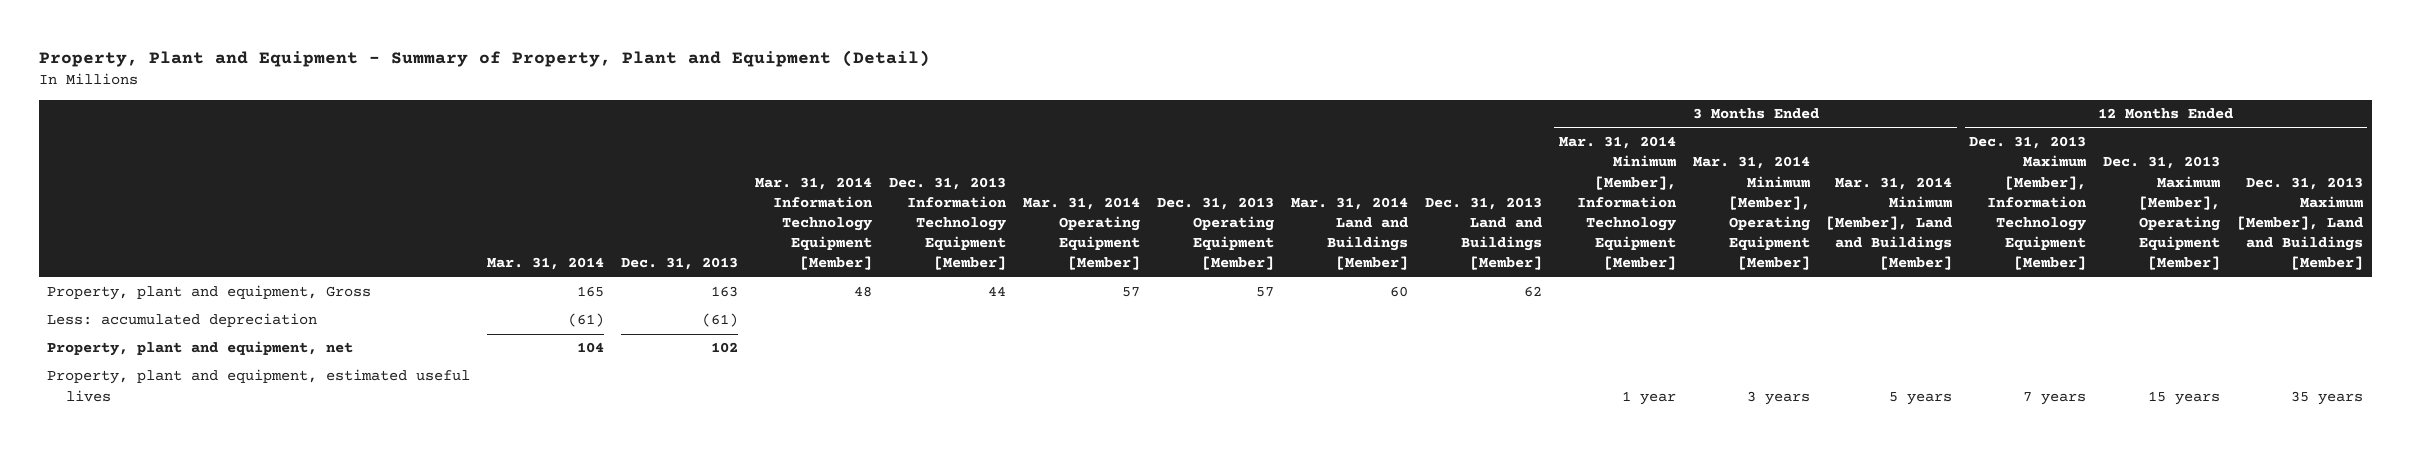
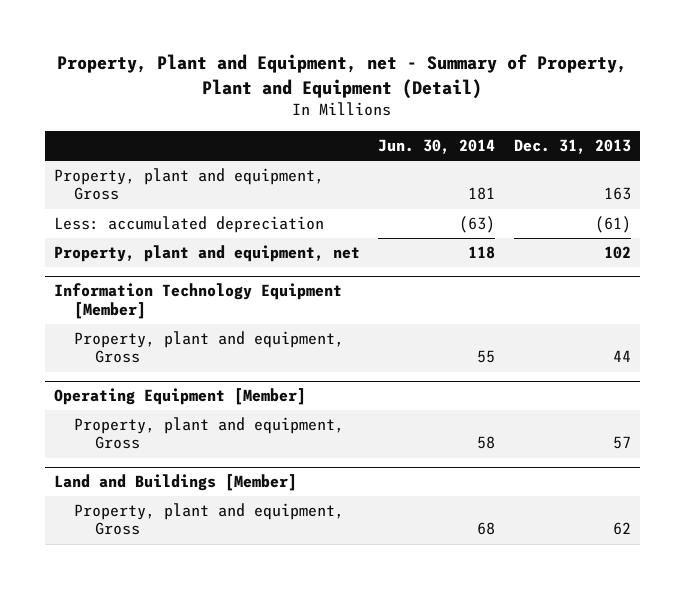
- Property, Plant and Equipment - Summary of Property, Plant and Equipment (Detail)
+ Property, Plant and Equipment, net - Summary of Property, Plant and Equipment (Detail)
- | Mar. 31, 2014 | Dec. 31, 2013 | Mar. 31, 2014 Information Technology Equipment [Member] | Dec. 31, 2013 Information Technology Equipment [Member] | Mar. 31, 2014 Operating Equipment [Member] | Dec. 31, 2013 Operating Equipment [Member] | Mar. 31, 2014 Land and Buildings [Member] | Dec. 31, 2013 Land and Buildings [Member] | 3 Months Ended Mar. 31, 2014 Minimum [Member], Information Technology Equipment [Member] | 3 Months Ended Mar. 31, 2014 Minimum [Member], Operating Equipment [Member] | 3 Months Ended Mar. 31, 2014 Minimum [Member], Land and Buildings [Member] | 12 Months Ended Dec. 31, 2013 Maximum [Member], Information Technology Equipment [Member] | 12 Months Ended Dec. 31, 2013 Maximum [Member], Operating Equipment [Member] | 12 Months Ended Dec. 31, 2013 Maximum [Member], Land and Buildings [Member]
+ | Jun. 30, 2014 | Dec. 31, 2013
- Property, plant and equipment, estimated useful lives | | | | | | | | | 1 year | 3 years | 5 years | 7 years | 15 years | 35 years
+ Information Technology Equipment [Member]
+ Property, plant and equipment, Gross | 55 | 44
+ Operating Equipment [Member]
+ Property, plant and equipment, Gross | 58 | 57
+ Land and Buildings [Member]
+ Property, plant and equipment, Gross | 68 | 62

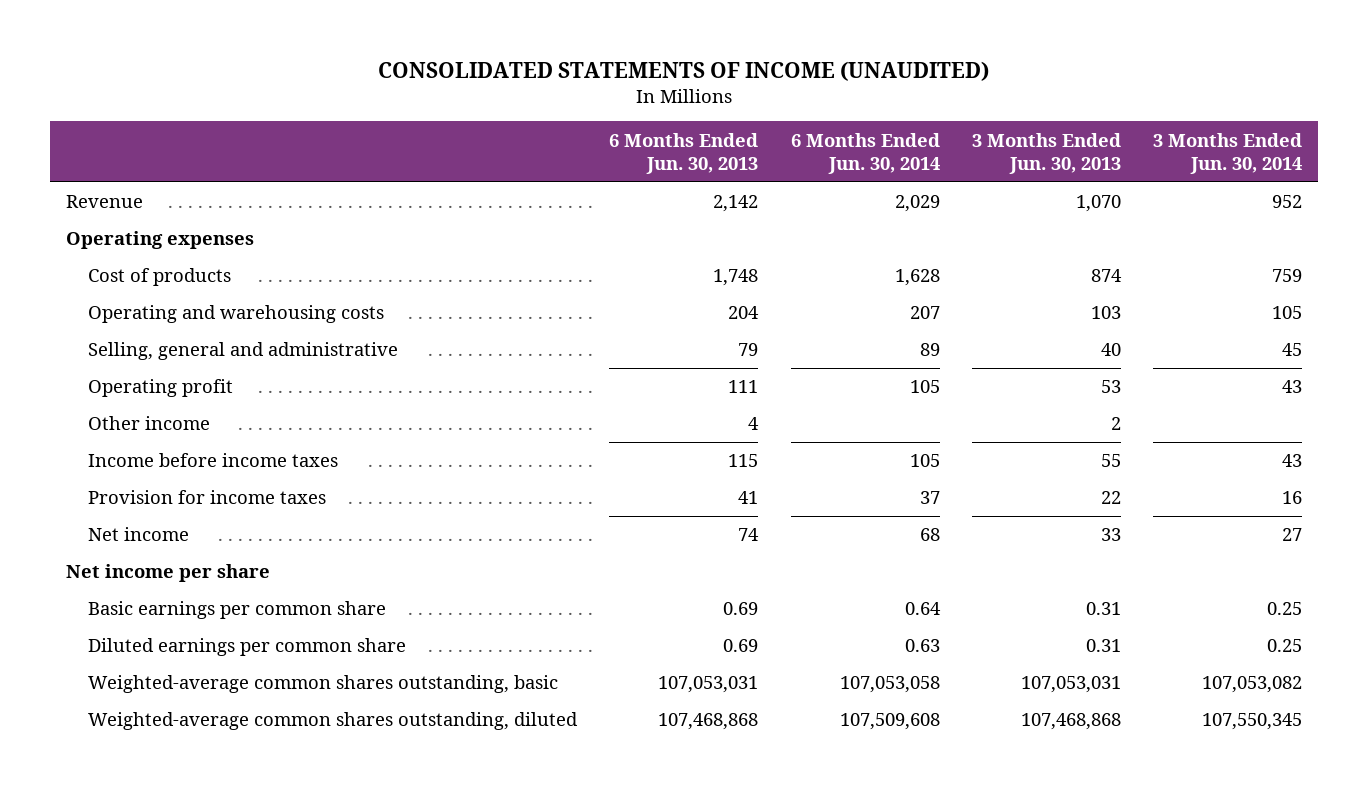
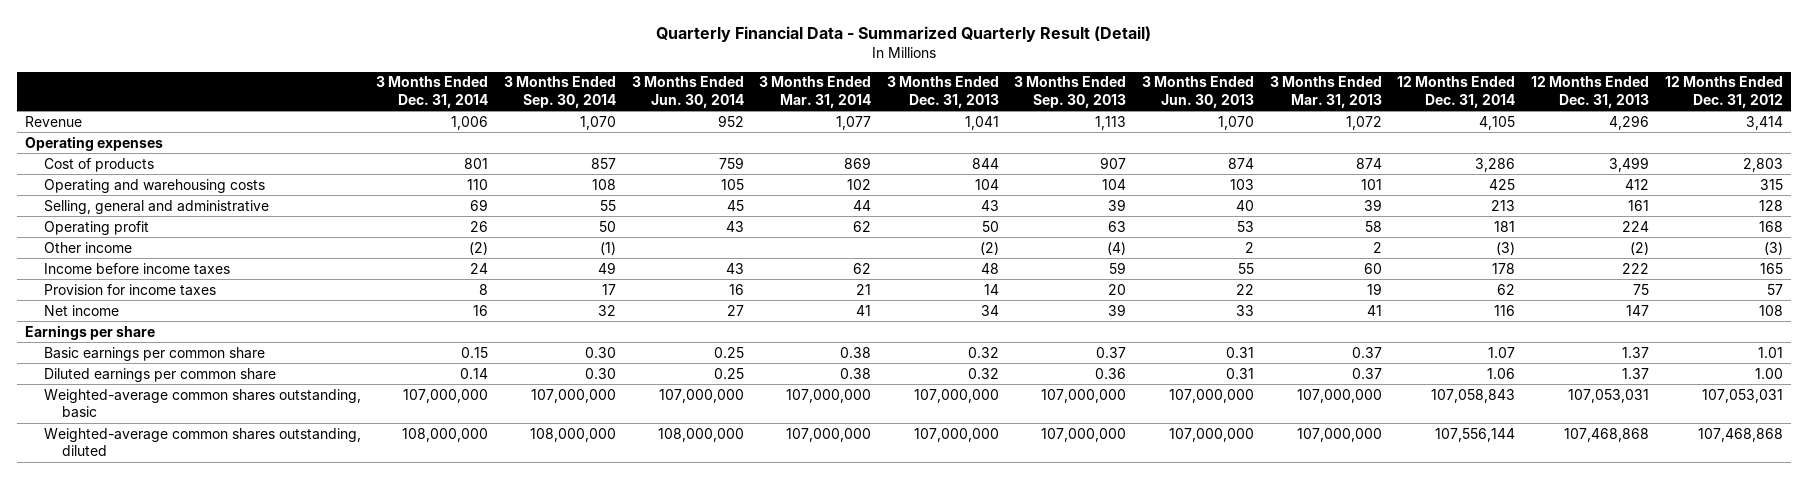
- CONSOLIDATED STATEMENTS OF INCOME (UNAUDITED)
+ Quarterly Financial Data - Summarized Quarterly Result (Detail)
- | 6 Months Ended Jun. 30, 2013 | 6 Months Ended Jun. 30, 2014 | 3 Months Ended Jun. 30, 2013 | 3 Months Ended Jun. 30, 2014
+ | 3 Months Ended Dec. 31, 2014 | 3 Months Ended Sep. 30, 2014 | 3 Months Ended Jun. 30, 2014 | 3 Months Ended Mar. 31, 2014 | 3 Months Ended Dec. 31, 2013 | 3 Months Ended Sep. 30, 2013 | 3 Months Ended Jun. 30, 2013 | 3 Months Ended Mar. 31, 2013 | 12 Months Ended Dec. 31, 2014 | 12 Months Ended Dec. 31, 2013 | 12 Months Ended Dec. 31, 2012
- Net income per share
+ Earnings per share
- Weighted-average common shares outstanding, basic | 107,053,031 | 107,053,058 | 107,053,031 | 107,053,082
- Weighted-average common shares outstanding, diluted | 107,468,868 | 107,509,608 | 107,468,868 | 107,550,345
+ Weighted-average common shares outstanding, basic | 107,000,000 | 107,000,000 | 107,000,000 | 107,000,000 | 107,000,000 | 107,000,000 | 107,000,000 | 107,000,000 | 107,058,843 | 107,053,031 | 107,053,031
+ Weighted-average common shares outstanding, diluted | 108,000,000 | 108,000,000 | 108,000,000 | 107,000,000 | 107,000,000 | 107,000,000 | 107,000,000 | 107,000,000 | 107,556,144 | 107,468,868 | 107,468,868

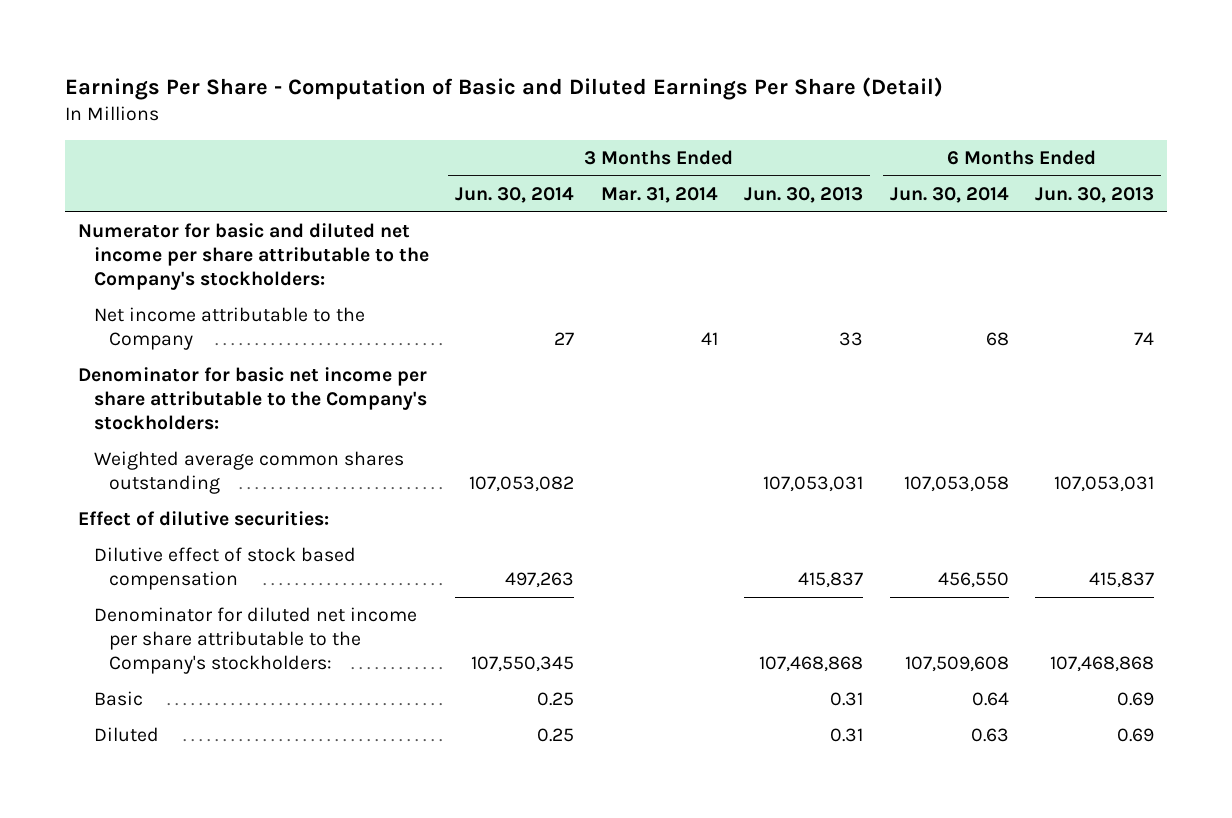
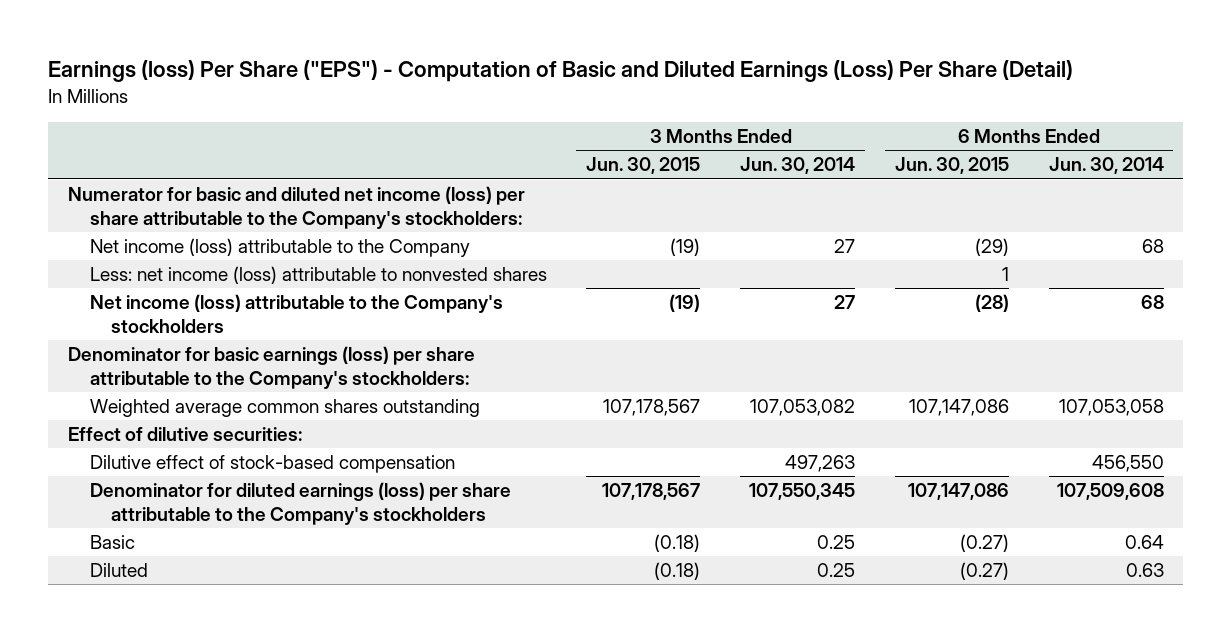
- Earnings Per Share - Computation of Basic and Diluted Earnings Per Share (Detail)
+ Earnings (loss) Per Share ("EPS") - Computation of Basic and Diluted Earnings (Loss) Per Share (Detail)
- | 3 Months Ended Jun. 30, 2014 | 3 Months Ended Mar. 31, 2014 | 3 Months Ended Jun. 30, 2013 | 6 Months Ended Jun. 30, 2014 | 6 Months Ended Jun. 30, 2013
+ | 3 Months Ended Jun. 30, 2015 | 3 Months Ended Jun. 30, 2014 | 6 Months Ended Jun. 30, 2015 | 6 Months Ended Jun. 30, 2014
- Numerator for basic and diluted net income per share attributable to the Company's stockholders:
- Net income attributable to the Company | 27 | 41 | 33 | 68 | 74
- Denominator for basic net income per share attributable to the Company's stockholders:
+ Numerator for basic and diluted net income (loss) per share attributable to the Company's stockholders:
+ Net income (loss) attributable to the Company | (19) | 27 | (29) | 68
+ Less: net income (loss) attributable to nonvested shares | | | 1 |
+ Net income (loss) attributable to the Company's stockholders | (19) | 27 | (28) | 68
+ Denominator for basic earnings (loss) per share attributable to the Company's stockholders:
- Dilutive effect of stock based compensation | 497,263 | | 415,837 | 456,550 | 415,837
- Denominator for diluted net income per share attributable to the Company's stockholders: | 107,550,345 | | 107,468,868 | 107,509,608 | 107,468,868
+ Dilutive effect of stock-based compensation | | 497,263 | | 456,550
+ Denominator for diluted earnings (loss) per share attributable to the Company's stockholders | 107,178,567 | 107,550,345 | 107,147,086 | 107,509,608

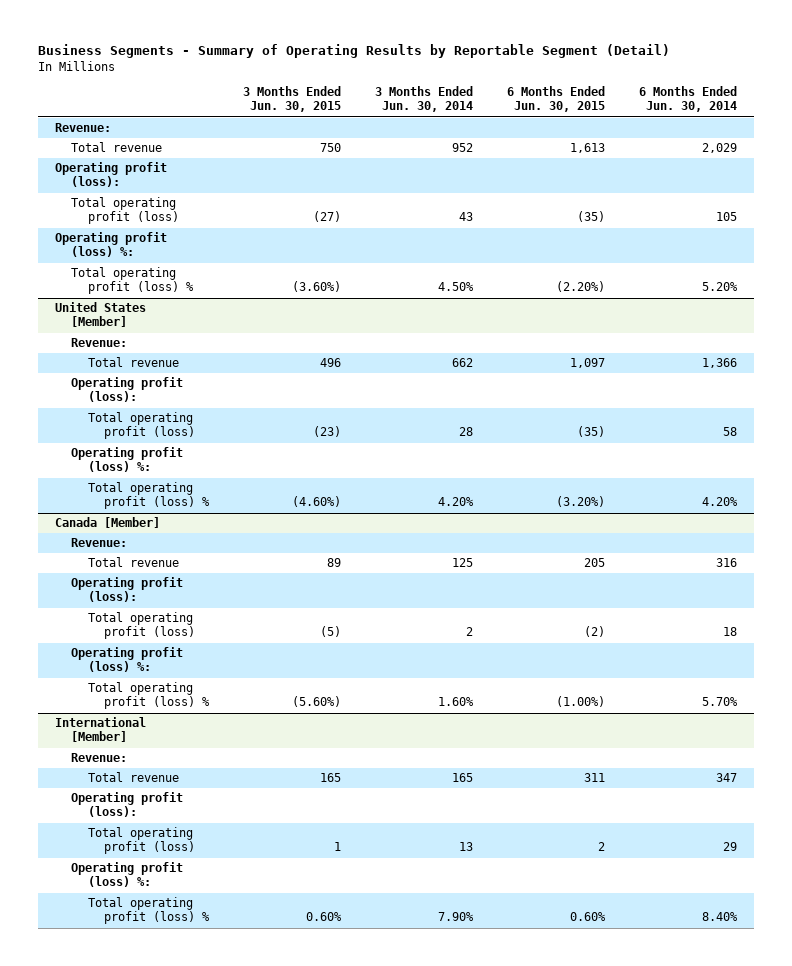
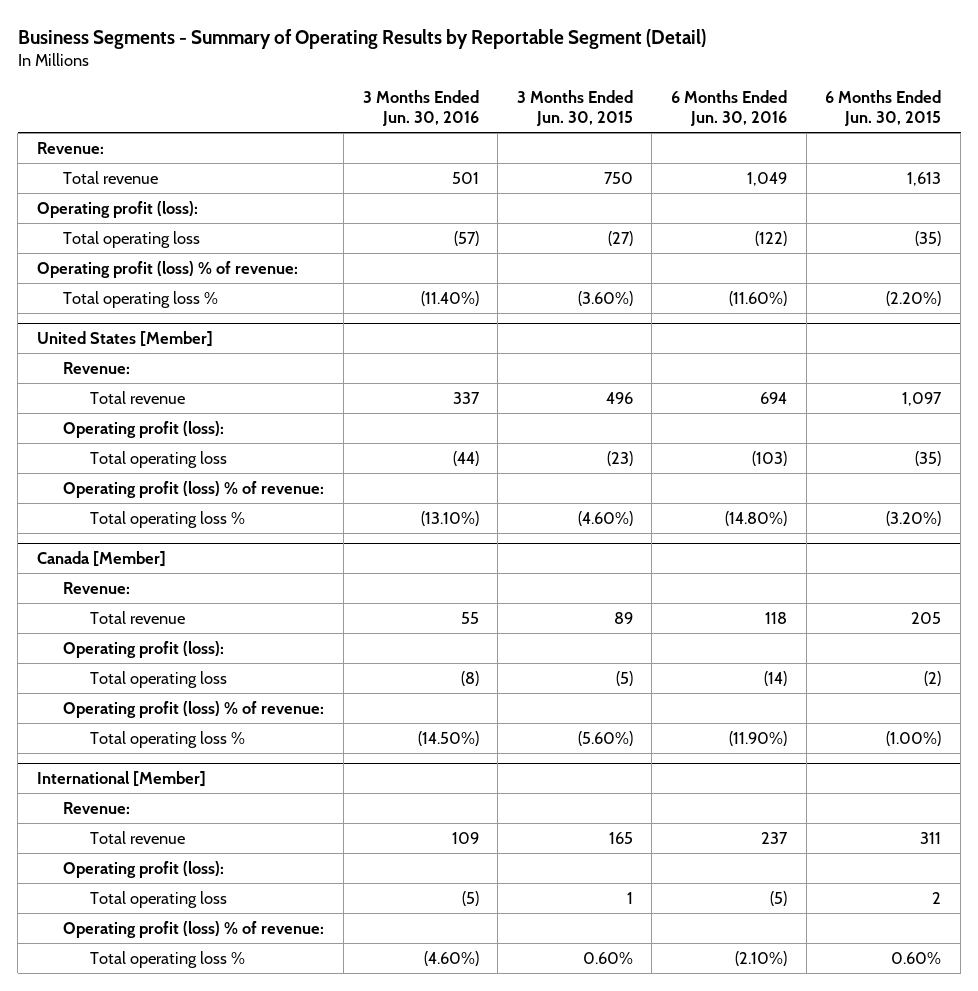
- | 3 Months Ended Jun. 30, 2015 | 3 Months Ended Jun. 30, 2014 | 6 Months Ended Jun. 30, 2015 | 6 Months Ended Jun. 30, 2014
+ | 3 Months Ended Jun. 30, 2016 | 3 Months Ended Jun. 30, 2015 | 6 Months Ended Jun. 30, 2016 | 6 Months Ended Jun. 30, 2015
- Total operating profit (loss) | (27) | 43 | (35) | 105
- Operating profit (loss) %:
- Total operating profit (loss) % | (3.60%) | 4.50% | (2.20%) | 5.20%
+ Total operating loss | (57) | (27) | (122) | (35)
+ Operating profit (loss) % of revenue:
+ Total operating loss % | (11.40%) | (3.60%) | (11.60%) | (2.20%)
@ United States [Member]
- Total operating profit (loss) | (23) | 28 | (35) | 58
- Operating profit (loss) %:
- Total operating profit (loss) % | (4.60%) | 4.20% | (3.20%) | 4.20%
+ Total operating loss | (44) | (23) | (103) | (35)
+ Operating profit (loss) % of revenue:
+ Total operating loss % | (13.10%) | (4.60%) | (14.80%) | (3.20%)
@ Canada [Member]
- Total operating profit (loss) | (5) | 2 | (2) | 18
- Operating profit (loss) %:
- Total operating profit (loss) % | (5.60%) | 1.60% | (1.00%) | 5.70%
+ Total operating loss | (8) | (5) | (14) | (2)
+ Operating profit (loss) % of revenue:
+ Total operating loss % | (14.50%) | (5.60%) | (11.90%) | (1.00%)
@ International [Member]
- Total operating profit (loss) | 1 | 13 | 2 | 29
- Operating profit (loss) %:
- Total operating profit (loss) % | 0.60% | 7.90% | 0.60% | 8.40%
+ Total operating loss | (5) | 1 | (5) | 2
+ Operating profit (loss) % of revenue:
+ Total operating loss % | (4.60%) | 0.60% | (2.10%) | 0.60%

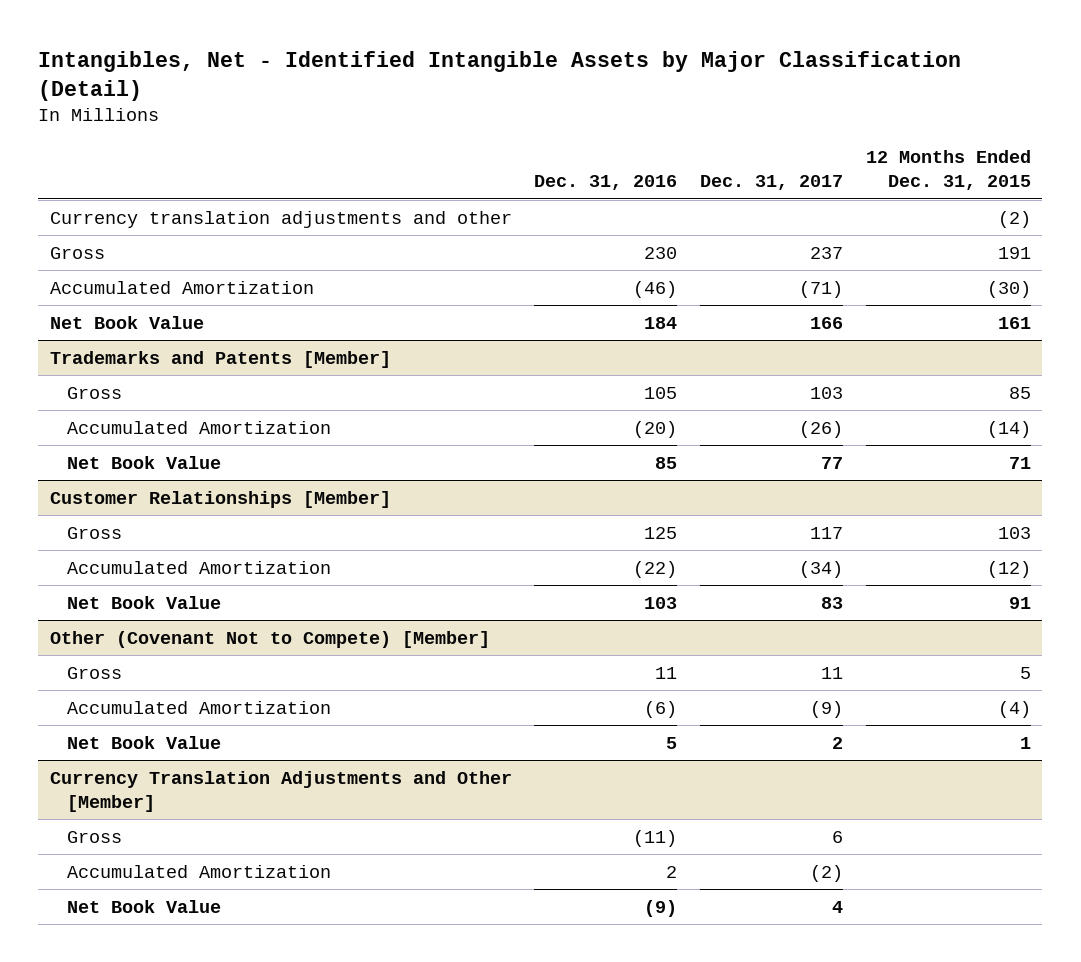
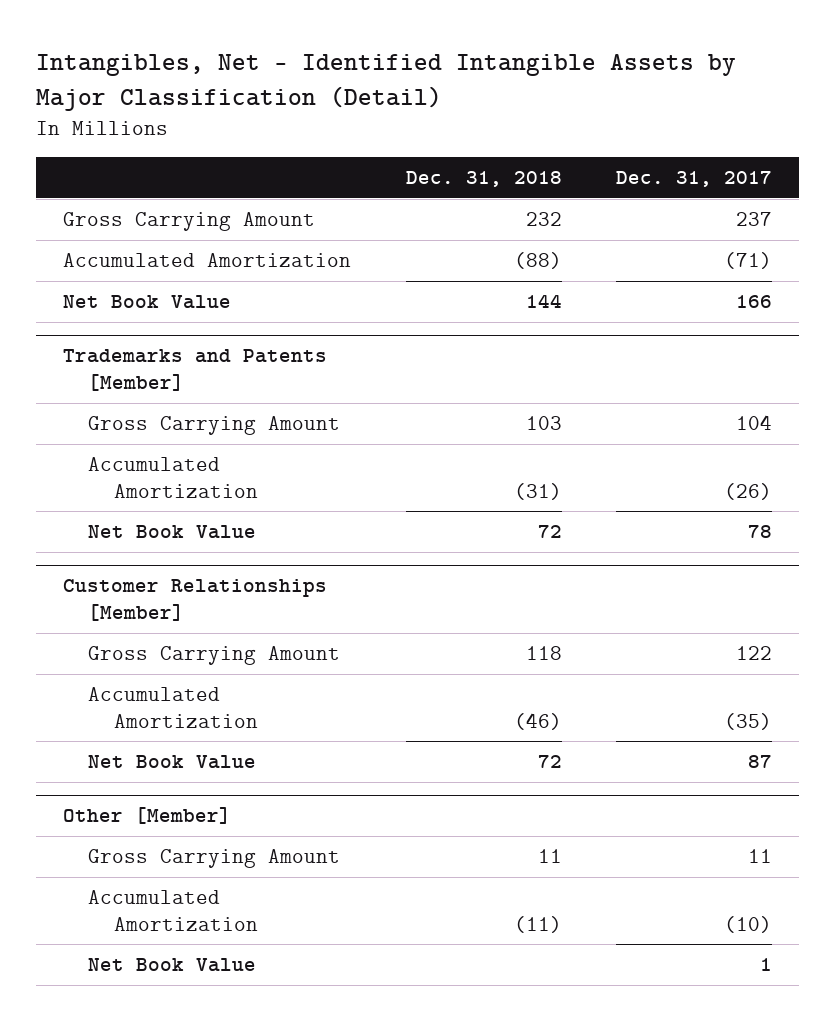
- | Dec. 31, 2016 | Dec. 31, 2017 | 12 Months Ended Dec. 31, 2015
+ | Dec. 31, 2018 | Dec. 31, 2017
- Currency translation adjustments and other | | | (2)
- Gross | 230 | 237 | 191
+ Gross Carrying Amount | 232 | 237
@ Trademarks and Patents [Member]
- Gross | 105 | 103 | 85
+ Gross Carrying Amount | 103 | 104
- Net Book Value | 85 | 77 | 71
+ Net Book Value | 72 | 78
@ Customer Relationships [Member]
- Gross | 125 | 117 | 103
- Accumulated Amortization | (22) | (34) | (12)
- Net Book Value | 103 | 83 | 91
- Other (Covenant Not to Compete) [Member]
- Gross | 11 | 11 | 5
- Accumulated Amortization | (6) | (9) | (4)
- Net Book Value | 5 | 2 | 1
- Currency Translation Adjustments and Other [Member]
- Gross | (11) | 6 |
- Accumulated Amortization | 2 | (2) |
- Net Book Value | (9) | 4 |
@ Customer Relationships [Member]
+ Gross Carrying Amount | 118 | 122
+ Accumulated Amortization | (46) | (35)
+ Net Book Value | 72 | 87
+ Other [Member]
+ Gross Carrying Amount | 11 | 11
+ Accumulated Amortization | (11) | (10)
+ Net Book Value | | 1

